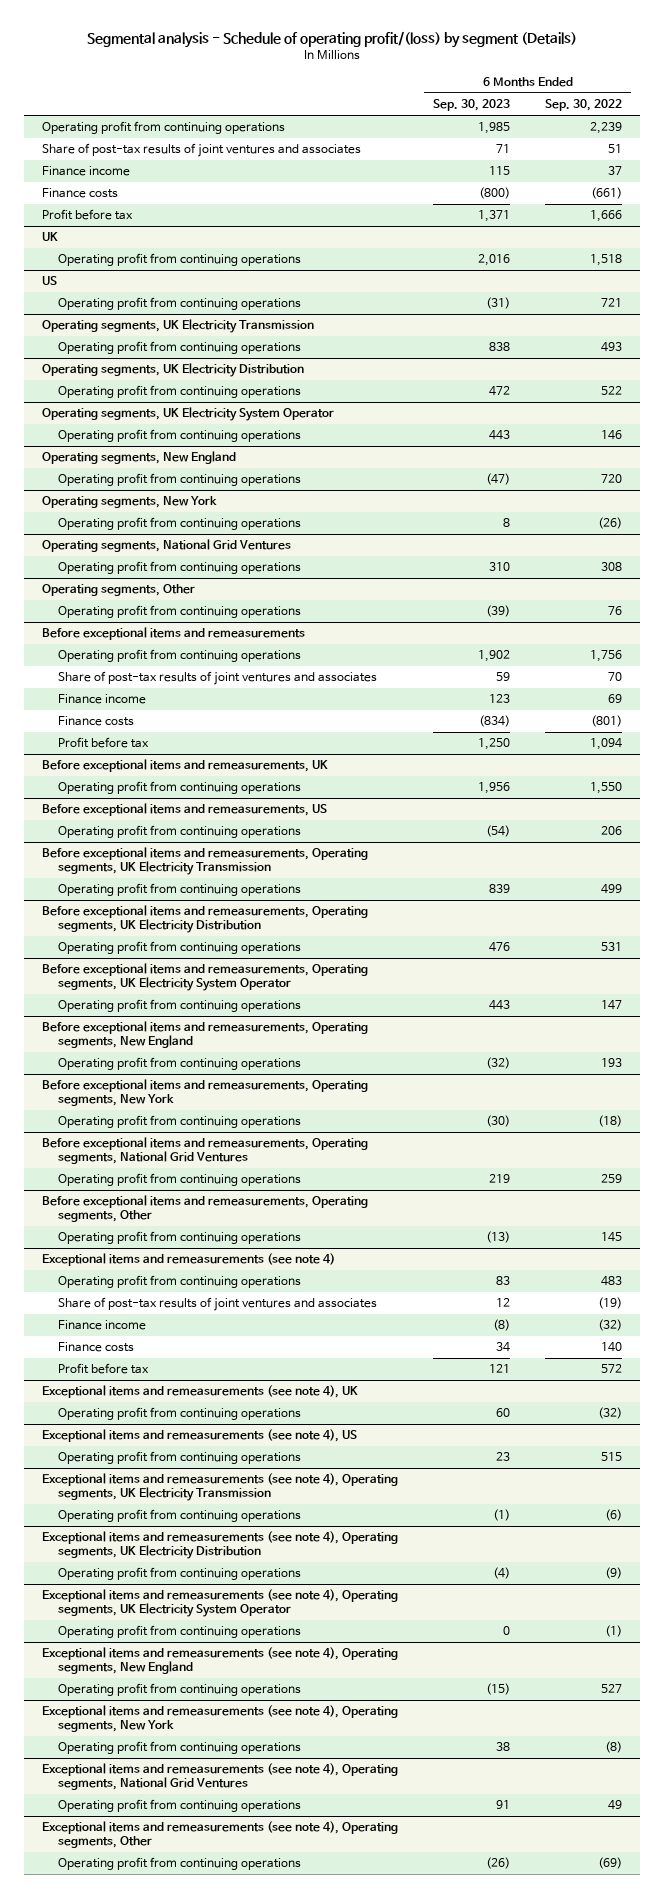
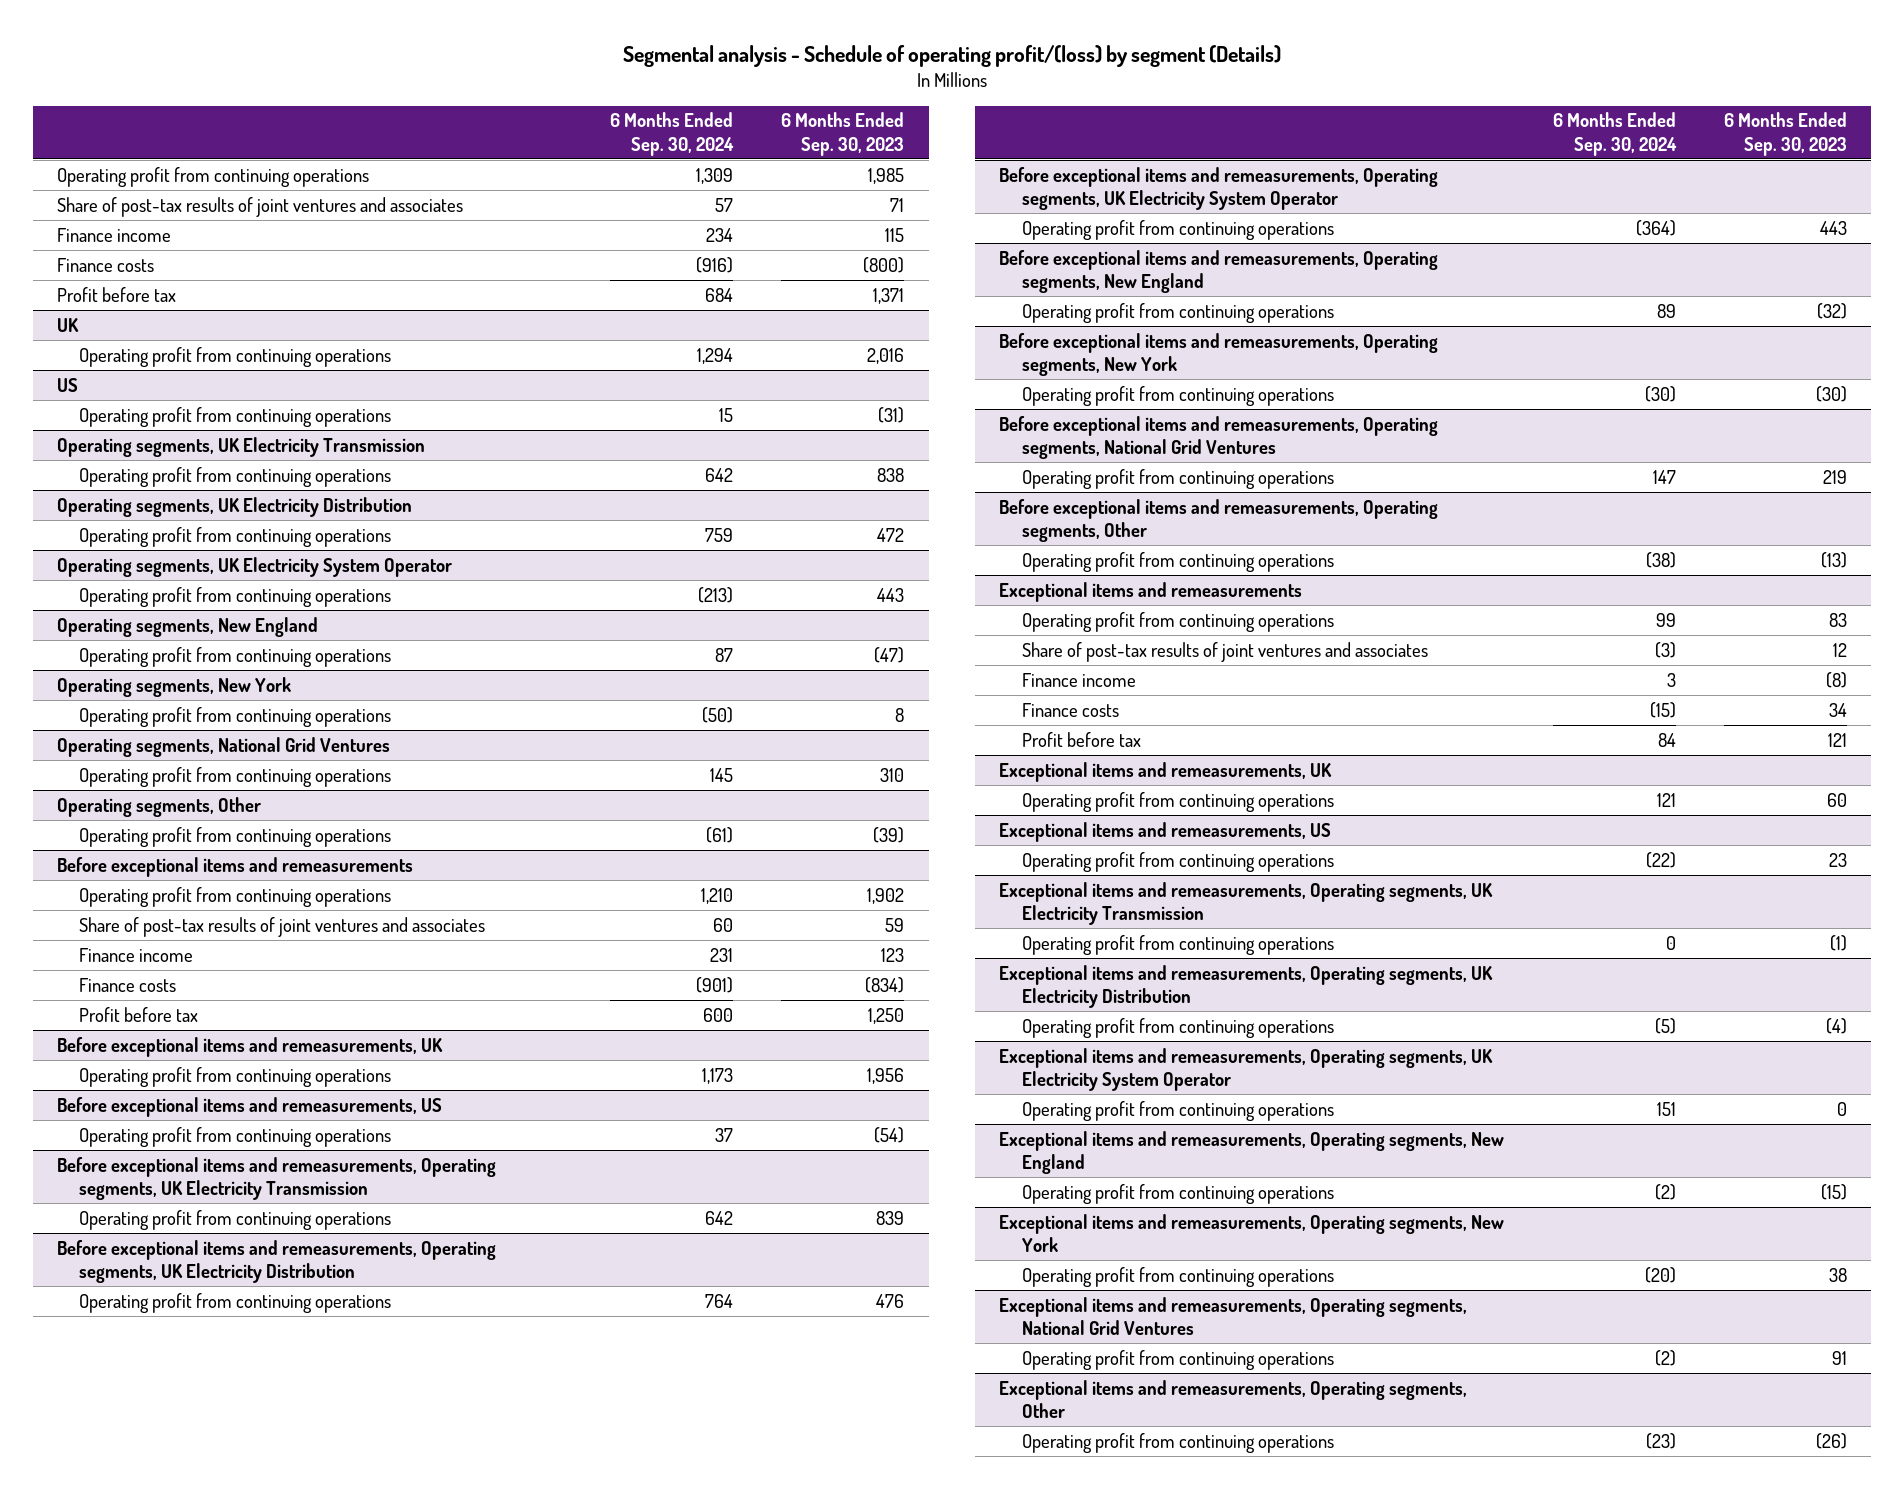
- | 6 Months Ended Sep. 30, 2023 | 6 Months Ended Sep. 30, 2022
+ | 6 Months Ended Sep. 30, 2024 | 6 Months Ended Sep. 30, 2023
- Exceptional items and remeasurements (see note 4)
+ Exceptional items and remeasurements
- Exceptional items and remeasurements (see note 4), UK
+ Exceptional items and remeasurements, UK
- Exceptional items and remeasurements (see note 4), US
+ Exceptional items and remeasurements, US
- Exceptional items and remeasurements (see note 4), Operating segments, UK Electricity Transmission
+ Exceptional items and remeasurements, Operating segments, UK Electricity Transmission
- Exceptional items and remeasurements (see note 4), Operating segments, UK Electricity Distribution
+ Exceptional items and remeasurements, Operating segments, UK Electricity Distribution
- Exceptional items and remeasurements (see note 4), Operating segments, UK Electricity System Operator
+ Exceptional items and remeasurements, Operating segments, UK Electricity System Operator
- Exceptional items and remeasurements (see note 4), Operating segments, New England
+ Exceptional items and remeasurements, Operating segments, New England
- Exceptional items and remeasurements (see note 4), Operating segments, New York
+ Exceptional items and remeasurements, Operating segments, New York
- Exceptional items and remeasurements (see note 4), Operating segments, National Grid Ventures
+ Exceptional items and remeasurements, Operating segments, National Grid Ventures
- Exceptional items and remeasurements (see note 4), Operating segments, Other
+ Exceptional items and remeasurements, Operating segments, Other

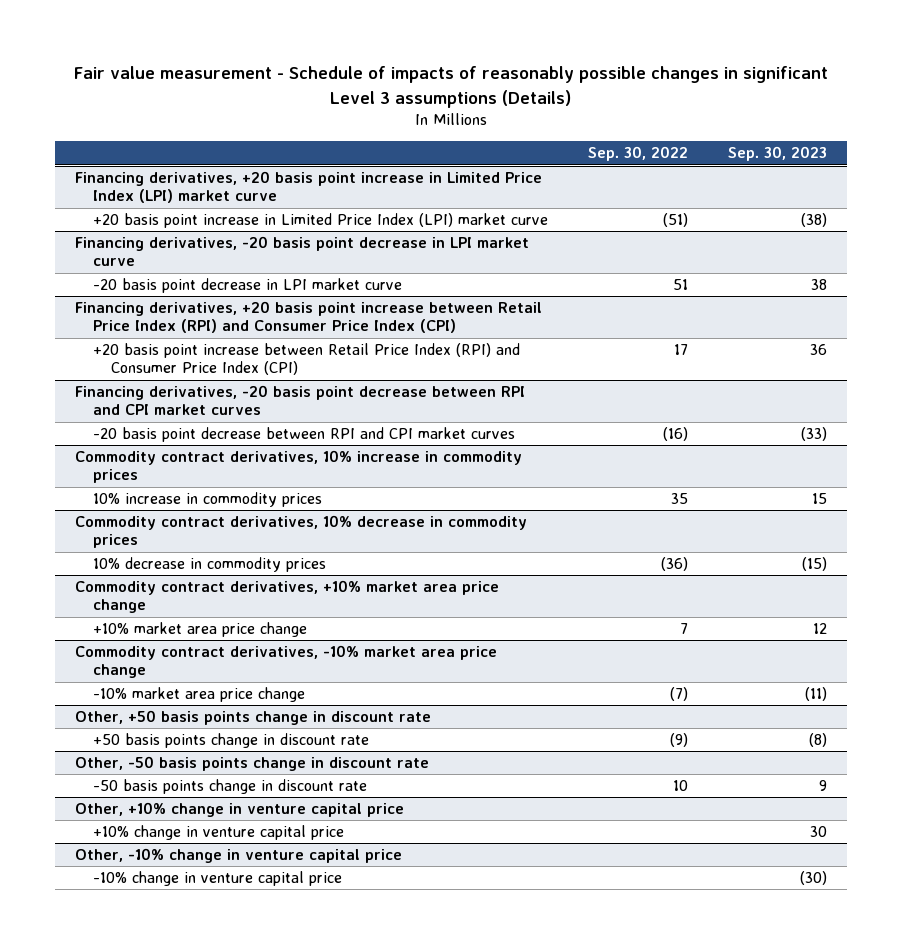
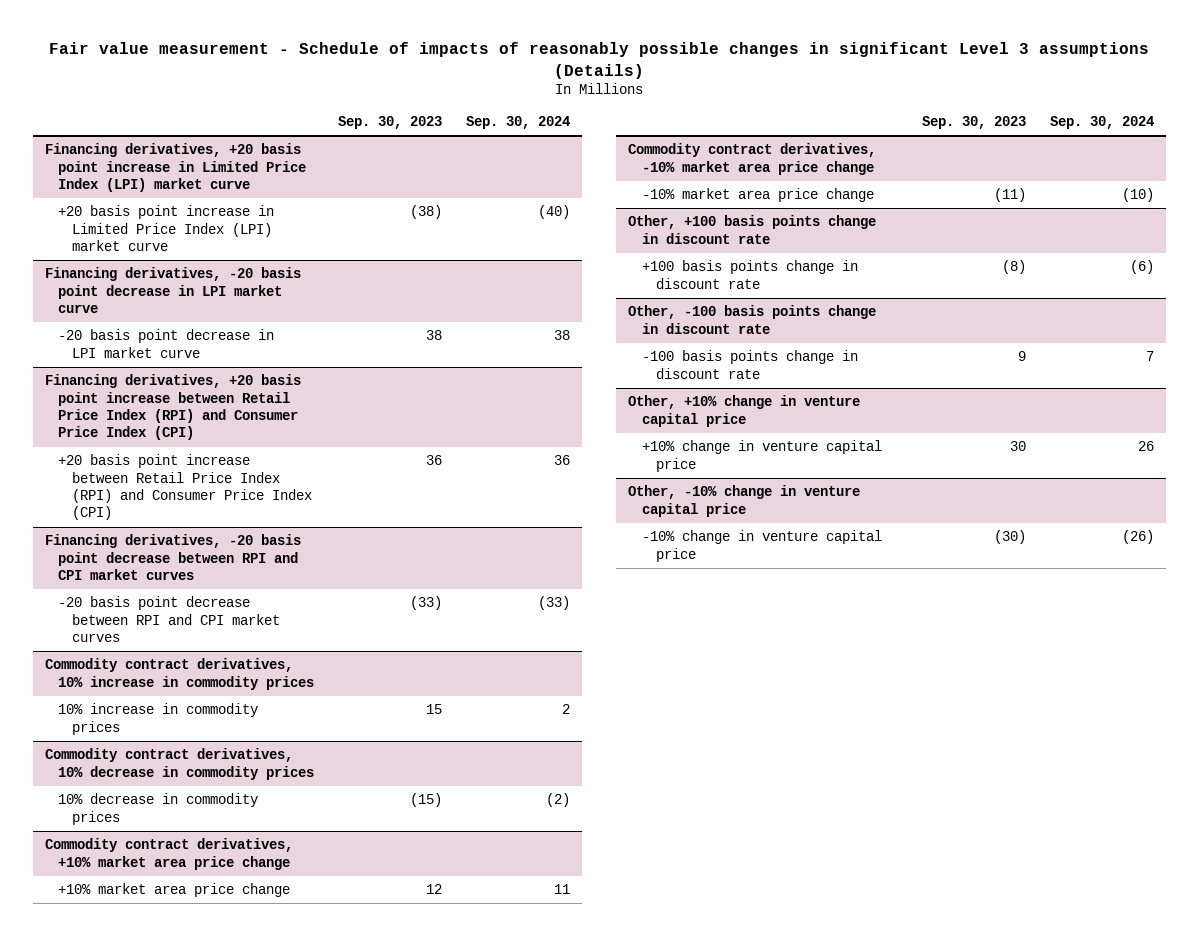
- | Sep. 30, 2022 | Sep. 30, 2023
+ | Sep. 30, 2023 | Sep. 30, 2024
- Other, +50 basis points change in discount rate
- +50 basis points change in discount rate | (9) | (8)
- Other, -50 basis points change in discount rate
- -50 basis points change in discount rate | 10 | 9
+ Other, +100 basis points change in discount rate
+ +100 basis points change in discount rate | (8) | (6)
+ Other, -100 basis points change in discount rate
+ -100 basis points change in discount rate | 9 | 7

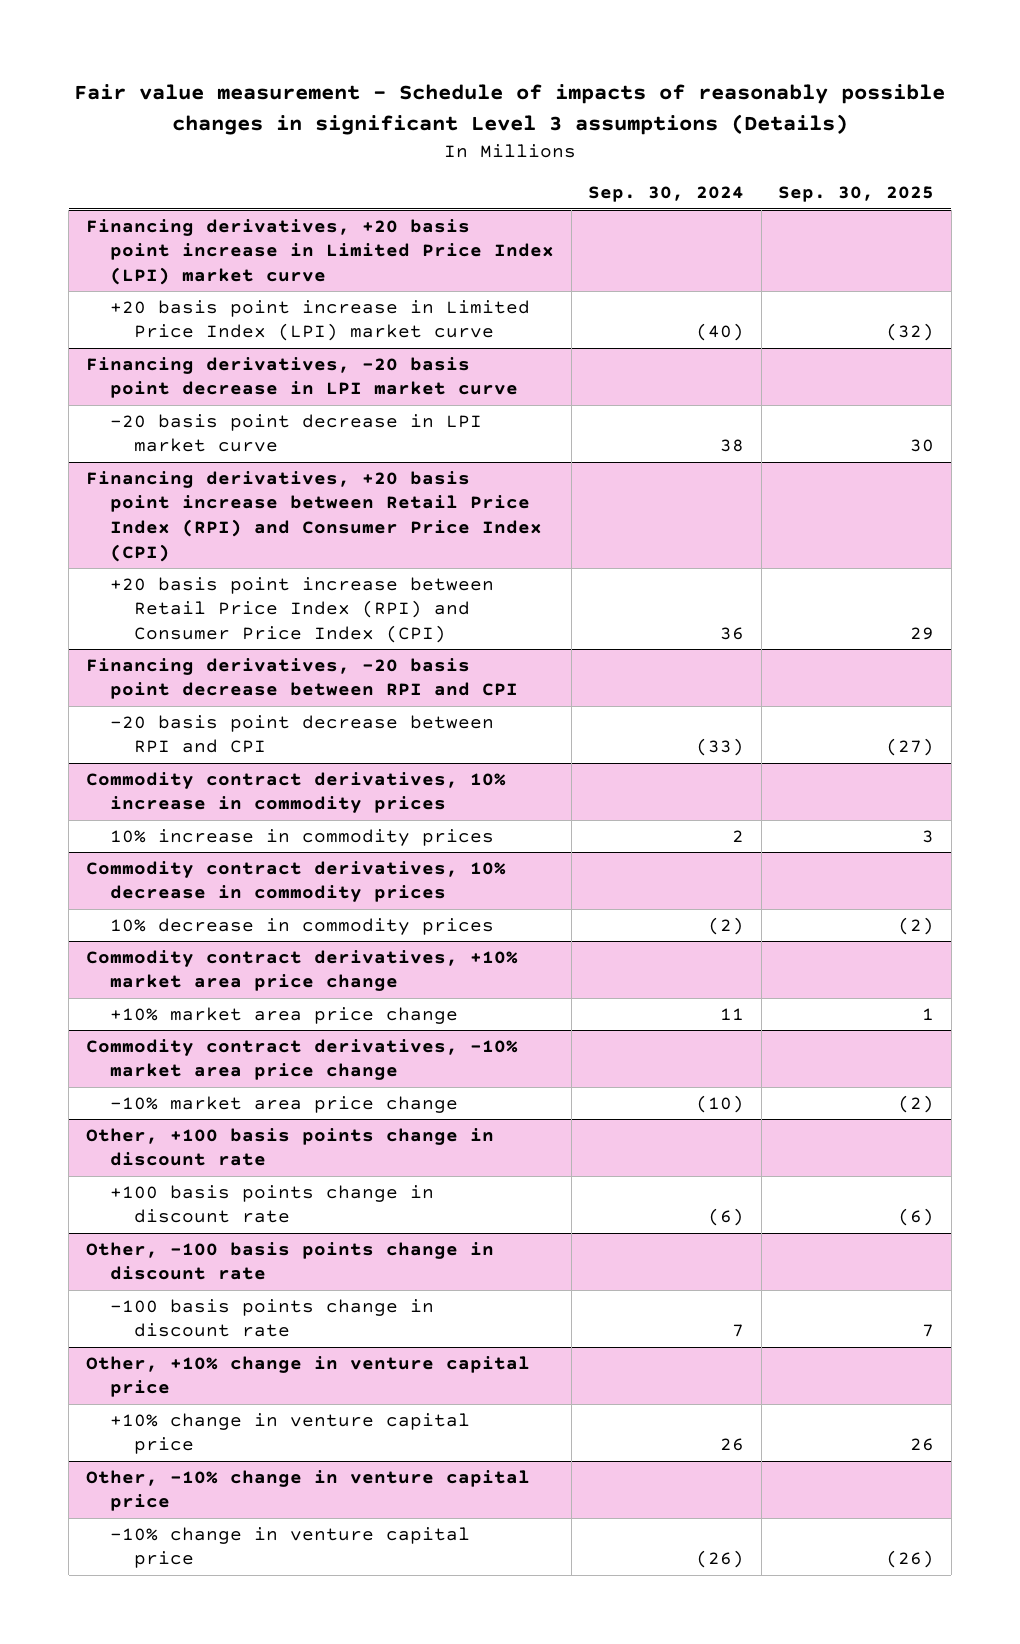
- | Sep. 30, 2023 | Sep. 30, 2024
+ | Sep. 30, 2024 | Sep. 30, 2025
- Financing derivatives, -20 basis point decrease between RPI and CPI market curves
- -20 basis point decrease between RPI and CPI market curves | (33) | (33)
+ Financing derivatives, -20 basis point decrease between RPI and CPI
+ -20 basis point decrease between RPI and CPI | (33) | (27)

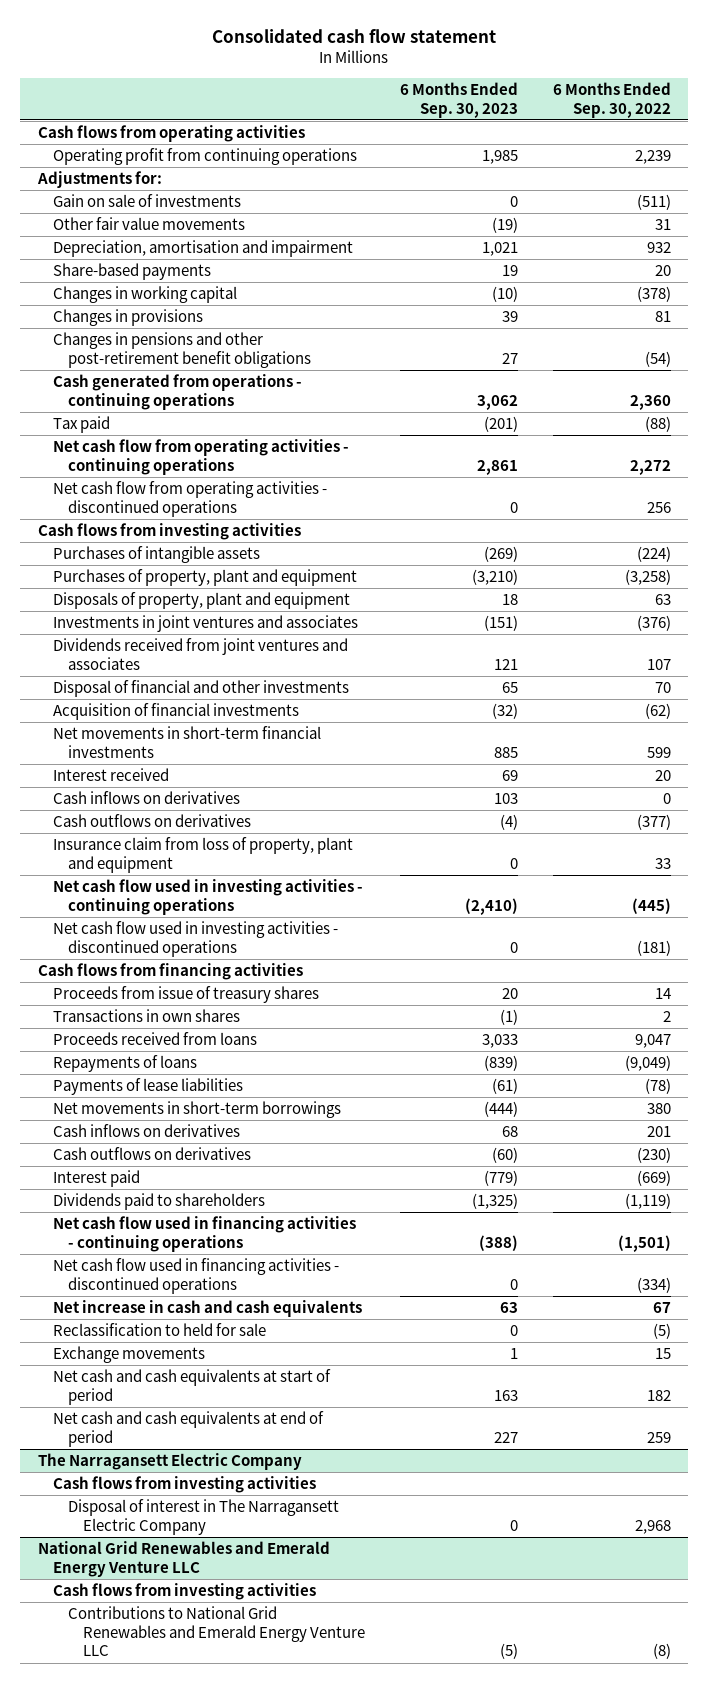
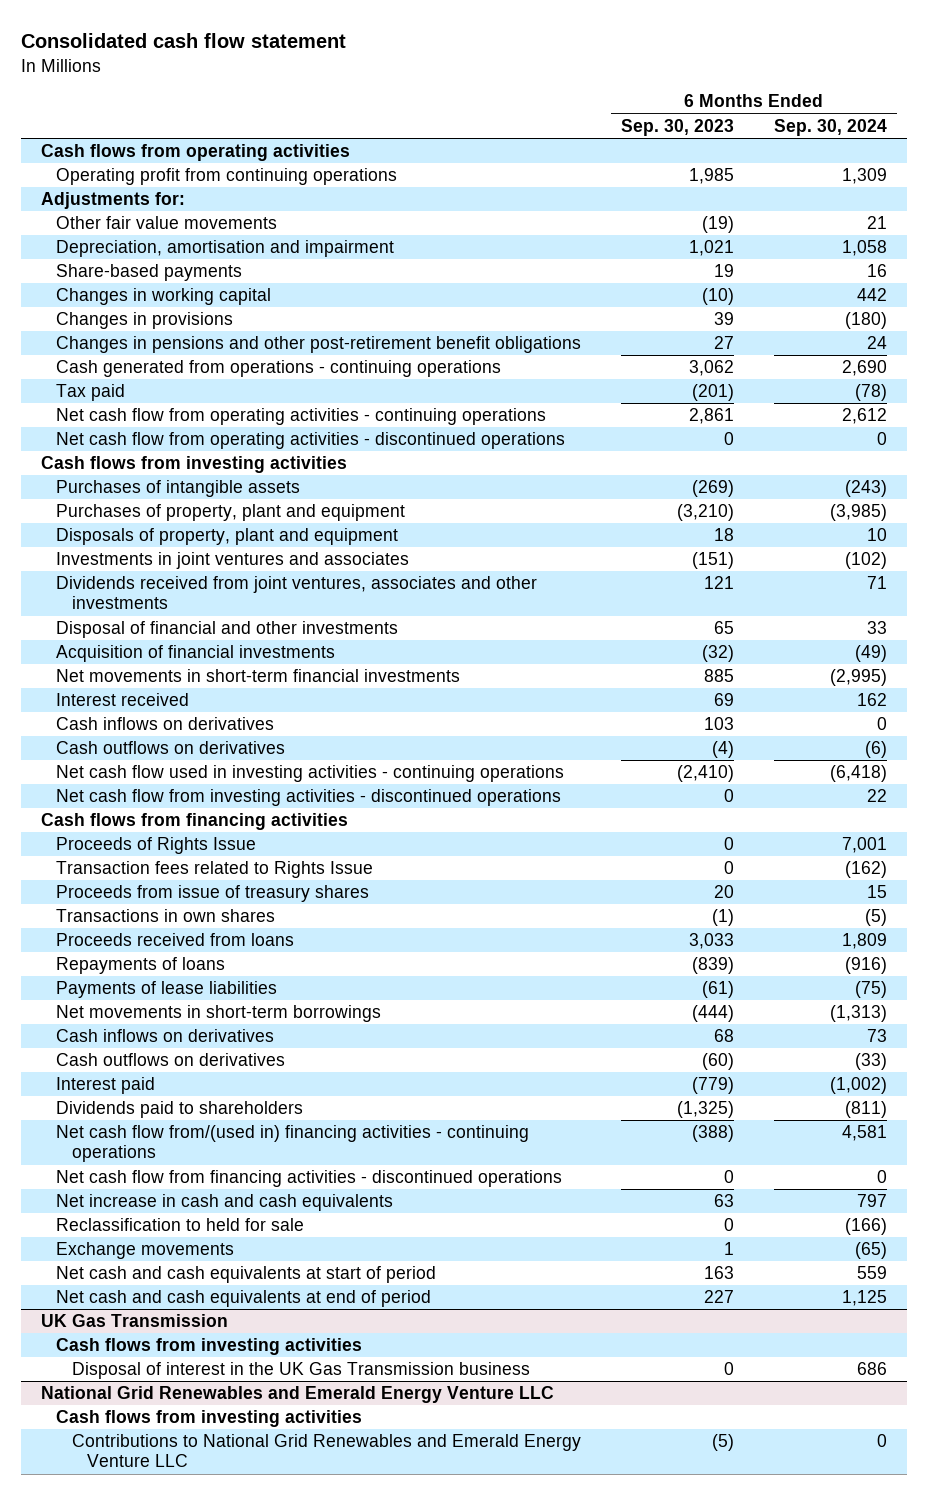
- | 6 Months Ended Sep. 30, 2023 | 6 Months Ended Sep. 30, 2022
+ | 6 Months Ended Sep. 30, 2023 | 6 Months Ended Sep. 30, 2024
- Gain on sale of investments | 0 | (511)
- Dividends received from joint ventures and associates | 121 | 107
+ Dividends received from joint ventures, associates and other investments | 121 | 71
- Insurance claim from loss of property, plant and equipment | 0 | 33
- Net cash flow used in investing activities - discontinued operations | 0 | (181)
+ Net cash flow from investing activities - discontinued operations | 0 | 22
+ Proceeds of Rights Issue | 0 | 7,001
+ Transaction fees related to Rights Issue | 0 | (162)
- Net cash flow used in financing activities - continuing operations | (388) | (1,501)
- Net cash flow used in financing activities - discontinued operations | 0 | (334)
+ Net cash flow from/(used in) financing activities - continuing operations | (388) | 4,581
+ Net cash flow from financing activities - discontinued operations | 0 | 0
- The Narragansett Electric Company
+ UK Gas Transmission
- Disposal of interest in The Narragansett Electric Company | 0 | 2,968
+ Disposal of interest in the UK Gas Transmission business | 0 | 686

